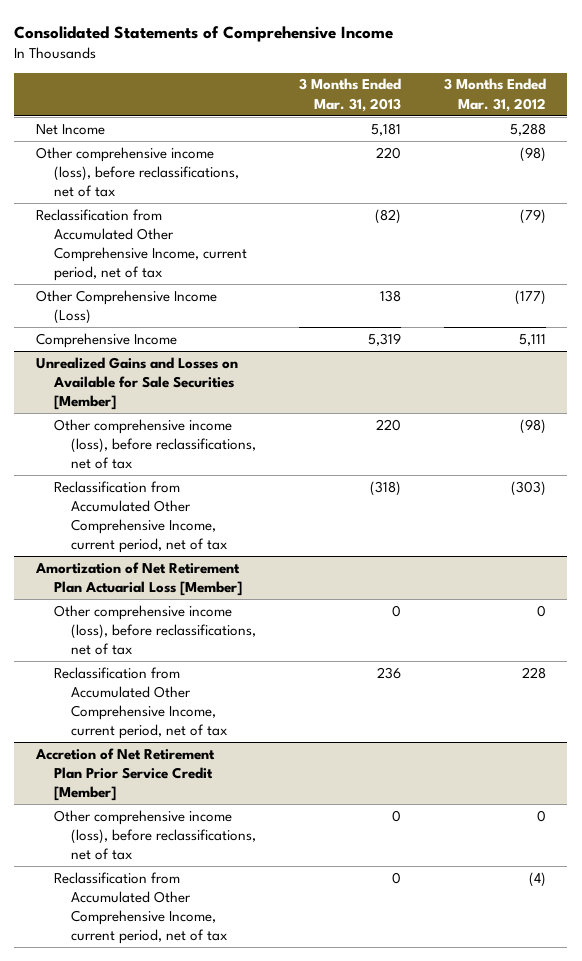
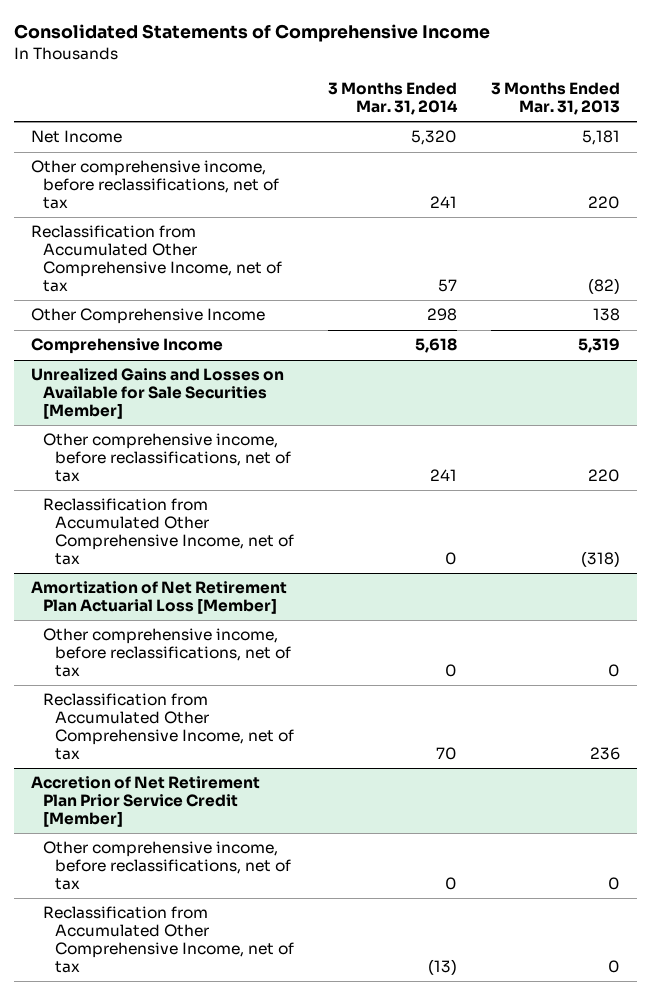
- | 3 Months Ended Mar. 31, 2013 | 3 Months Ended Mar. 31, 2012
+ | 3 Months Ended Mar. 31, 2014 | 3 Months Ended Mar. 31, 2013
- Other comprehensive income (loss), before reclassifications, net of tax | 220 | (98)
- Reclassification from Accumulated Other Comprehensive Income, current period, net of tax | (82) | (79)
- Other Comprehensive Income (Loss) | 138 | (177)
+ Other comprehensive income, before reclassifications, net of tax | 241 | 220
+ Reclassification from Accumulated Other Comprehensive Income, net of tax | 57 | (82)
+ Other Comprehensive Income | 298 | 138
@ Unrealized Gains and Losses on Available for Sale Securities [Member]
- Other comprehensive income (loss), before reclassifications, net of tax | 220 | (98)
- Reclassification from Accumulated Other Comprehensive Income, current period, net of tax | (318) | (303)
+ Other comprehensive income, before reclassifications, net of tax | 241 | 220
+ Reclassification from Accumulated Other Comprehensive Income, net of tax | 0 | (318)
@ Amortization of Net Retirement Plan Actuarial Loss [Member]
- Other comprehensive income (loss), before reclassifications, net of tax | 0 | 0
- Reclassification from Accumulated Other Comprehensive Income, current period, net of tax | 236 | 228
+ Other comprehensive income, before reclassifications, net of tax | 0 | 0
+ Reclassification from Accumulated Other Comprehensive Income, net of tax | 70 | 236
@ Accretion of Net Retirement Plan Prior Service Credit [Member]
- Other comprehensive income (loss), before reclassifications, net of tax | 0 | 0
- Reclassification from Accumulated Other Comprehensive Income, current period, net of tax | 0 | (4)
+ Other comprehensive income, before reclassifications, net of tax | 0 | 0
+ Reclassification from Accumulated Other Comprehensive Income, net of tax | (13) | 0

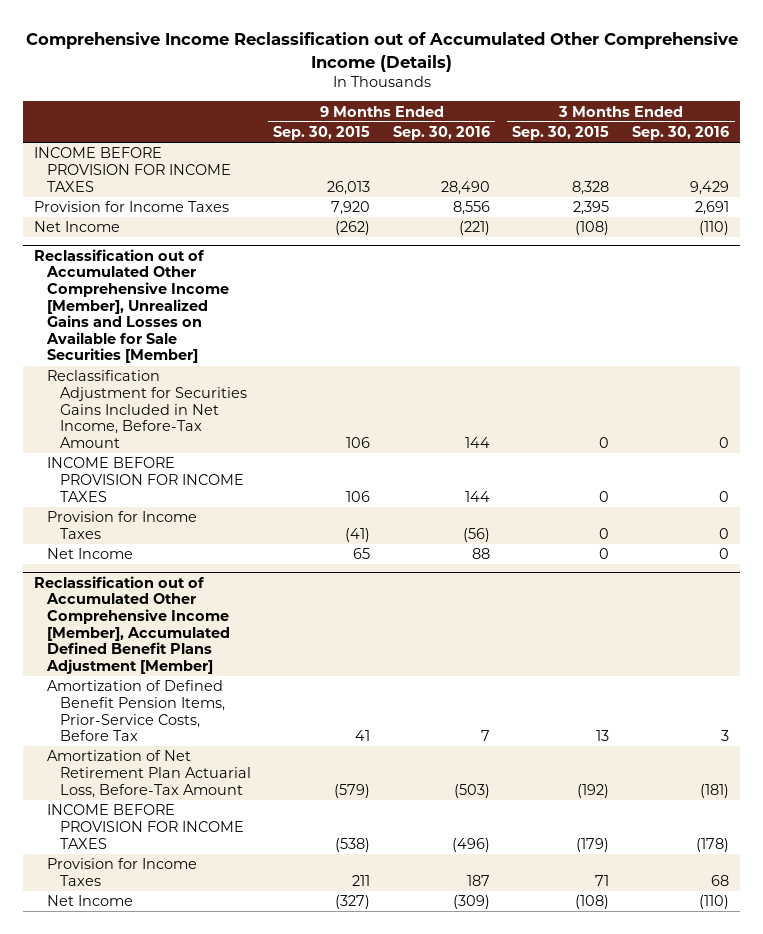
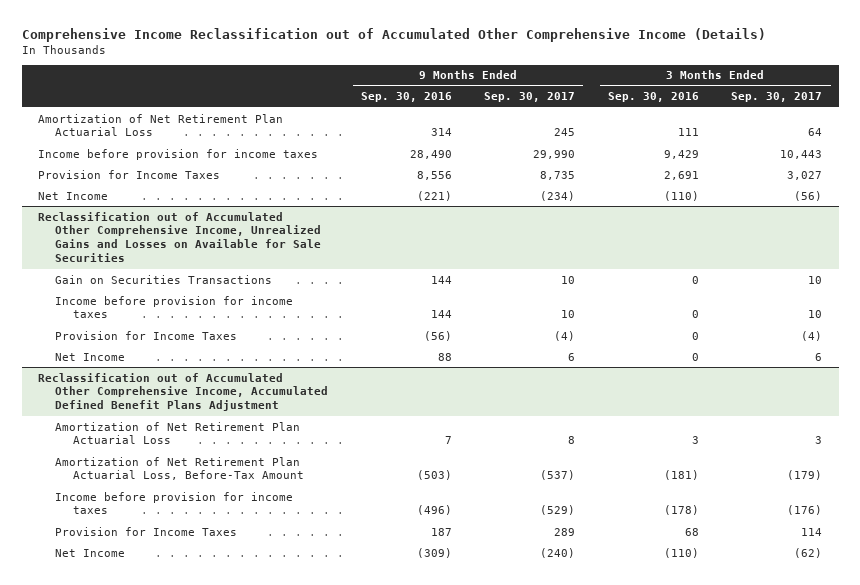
- | 9 Months Ended Sep. 30, 2015 | 9 Months Ended Sep. 30, 2016 | 3 Months Ended Sep. 30, 2015 | 3 Months Ended Sep. 30, 2016
+ | 9 Months Ended Sep. 30, 2016 | 9 Months Ended Sep. 30, 2017 | 3 Months Ended Sep. 30, 2016 | 3 Months Ended Sep. 30, 2017
- INCOME BEFORE PROVISION FOR INCOME TAXES | 26,013 | 28,490 | 8,328 | 9,429
+ Amortization of Net Retirement Plan Actuarial Loss | 314 | 245 | 111 | 64
+ Income before provision for income taxes | 28,490 | 29,990 | 9,429 | 10,443
- Reclassification out of Accumulated Other Comprehensive Income [Member], Unrealized Gains and Losses on Available for Sale Securities [Member]
- Reclassification Adjustment for Securities Gains Included in Net Income, Before-Tax Amount | 106 | 144 | 0 | 0
- INCOME BEFORE PROVISION FOR INCOME TAXES | 106 | 144 | 0 | 0
+ Reclassification out of Accumulated Other Comprehensive Income, Unrealized Gains and Losses on Available for Sale Securities
+ Gain on Securities Transactions | 144 | 10 | 0 | 10
+ Income before provision for income taxes | 144 | 10 | 0 | 10
- Reclassification out of Accumulated Other Comprehensive Income [Member], Accumulated Defined Benefit Plans Adjustment [Member]
- Amortization of Defined Benefit Pension Items, Prior-Service Costs, Before Tax | 41 | 7 | 13 | 3
+ Reclassification out of Accumulated Other Comprehensive Income, Accumulated Defined Benefit Plans Adjustment
+ Amortization of Net Retirement Plan Actuarial Loss | 7 | 8 | 3 | 3
- INCOME BEFORE PROVISION FOR INCOME TAXES | (538) | (496) | (179) | (178)
+ Income before provision for income taxes | (496) | (529) | (178) | (176)

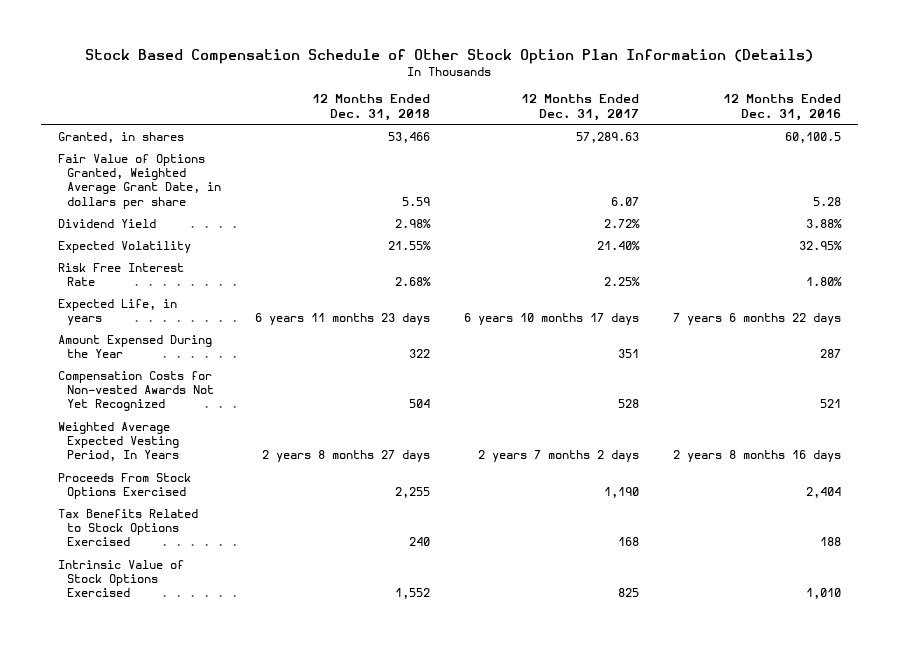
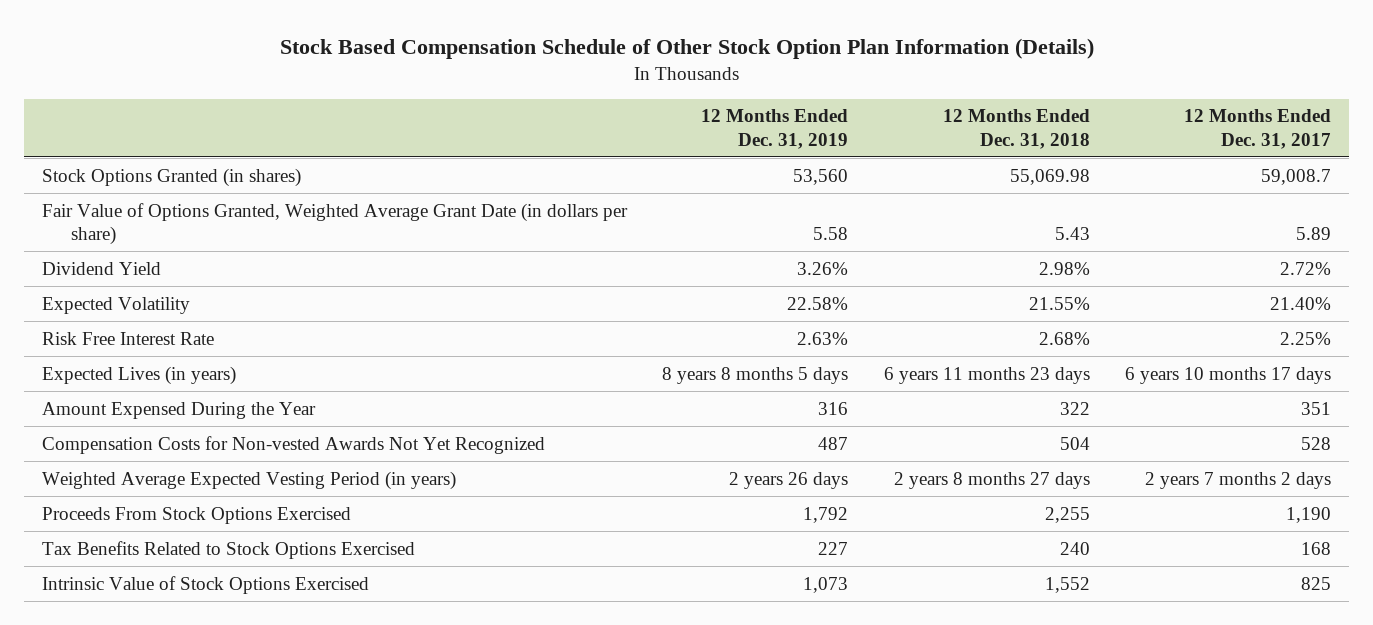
- | 12 Months Ended Dec. 31, 2018 | 12 Months Ended Dec. 31, 2017 | 12 Months Ended Dec. 31, 2016
+ | 12 Months Ended Dec. 31, 2019 | 12 Months Ended Dec. 31, 2018 | 12 Months Ended Dec. 31, 2017
- Granted, in shares | 53,466 | 57,289.63 | 60,100.5
- Fair Value of Options Granted, Weighted Average Grant Date, in dollars per share | 5.59 | 6.07 | 5.28
+ Stock Options Granted (in shares) | 53,560 | 55,069.98 | 59,008.7
+ Fair Value of Options Granted, Weighted Average Grant Date (in dollars per share) | 5.58 | 5.43 | 5.89
- Expected Life, in years | 6 years 11 months 23 days | 6 years 10 months 17 days | 7 years 6 months 22 days
+ Expected Lives (in years) | 8 years 8 months 5 days | 6 years 11 months 23 days | 6 years 10 months 17 days
- Weighted Average Expected Vesting Period, In Years | 2 years 8 months 27 days | 2 years 7 months 2 days | 2 years 8 months 16 days
+ Weighted Average Expected Vesting Period (in years) | 2 years 26 days | 2 years 8 months 27 days | 2 years 7 months 2 days

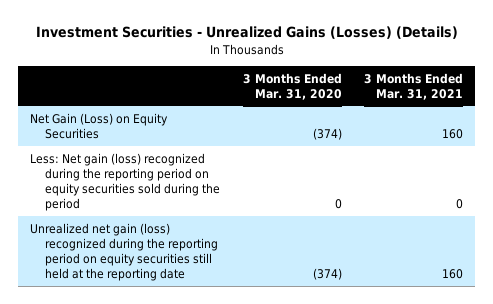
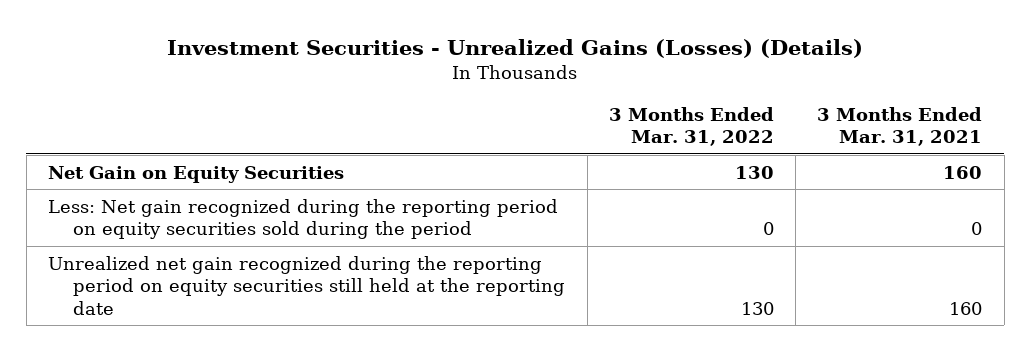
- | 3 Months Ended Mar. 31, 2020 | 3 Months Ended Mar. 31, 2021
+ | 3 Months Ended Mar. 31, 2022 | 3 Months Ended Mar. 31, 2021
- Net Gain (Loss) on Equity Securities | (374) | 160
- Less: Net gain (loss) recognized during the reporting period on equity securities sold during the period | 0 | 0
- Unrealized net gain (loss) recognized during the reporting period on equity securities still held at the reporting date | (374) | 160
+ Net Gain on Equity Securities | 130 | 160
+ Less: Net gain recognized during the reporting period on equity securities sold during the period | 0 | 0
+ Unrealized net gain recognized during the reporting period on equity securities still held at the reporting date | 130 | 160

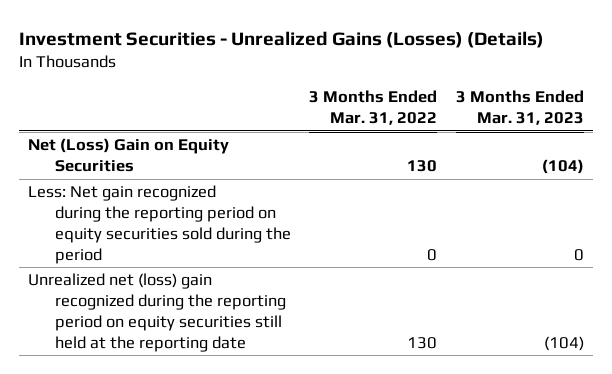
- | 3 Months Ended Mar. 31, 2022 | 3 Months Ended Mar. 31, 2021
+ | 3 Months Ended Mar. 31, 2022 | 3 Months Ended Mar. 31, 2023
- Net Gain on Equity Securities | 130 | 160
+ Net (Loss) Gain on Equity Securities | 130 | (104)
- Unrealized net gain recognized during the reporting period on equity securities still held at the reporting date | 130 | 160
+ Unrealized net (loss) gain recognized during the reporting period on equity securities still held at the reporting date | 130 | (104)

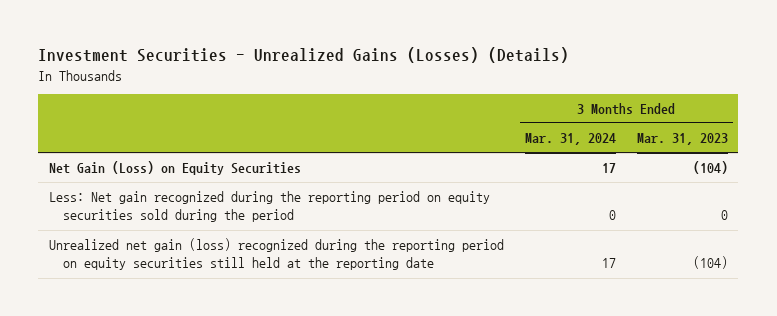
- | 3 Months Ended Mar. 31, 2022 | 3 Months Ended Mar. 31, 2023
+ | 3 Months Ended Mar. 31, 2024 | 3 Months Ended Mar. 31, 2023
- Net (Loss) Gain on Equity Securities | 130 | (104)
+ Net Gain (Loss) on Equity Securities | 17 | (104)
- Unrealized net (loss) gain recognized during the reporting period on equity securities still held at the reporting date | 130 | (104)
+ Unrealized net gain (loss) recognized during the reporting period on equity securities still held at the reporting date | 17 | (104)

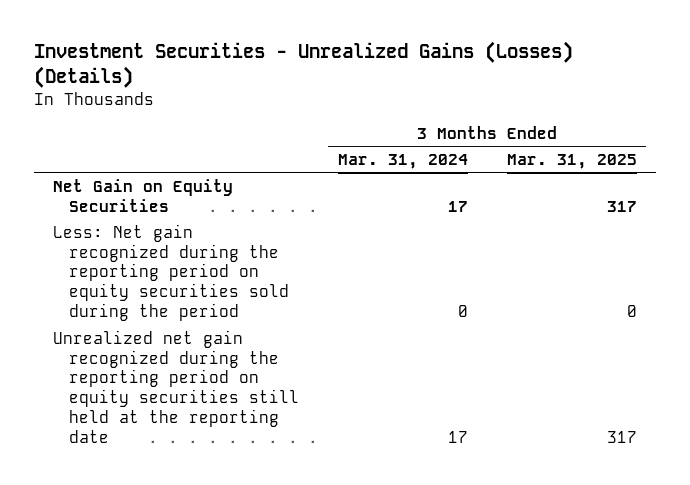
- | 3 Months Ended Mar. 31, 2024 | 3 Months Ended Mar. 31, 2023
+ | 3 Months Ended Mar. 31, 2024 | 3 Months Ended Mar. 31, 2025
- Net Gain (Loss) on Equity Securities | 17 | (104)
+ Net Gain on Equity Securities | 17 | 317
- Unrealized net gain (loss) recognized during the reporting period on equity securities still held at the reporting date | 17 | (104)
+ Unrealized net gain recognized during the reporting period on equity securities still held at the reporting date | 17 | 317

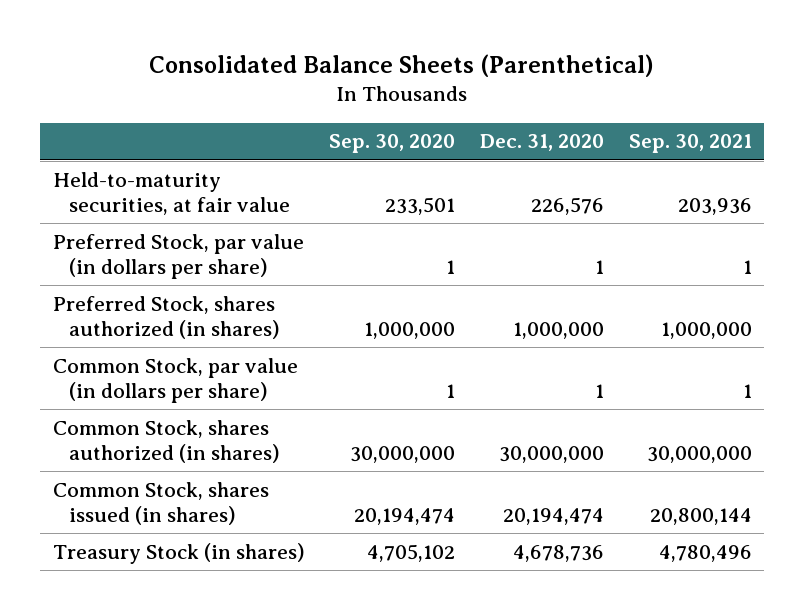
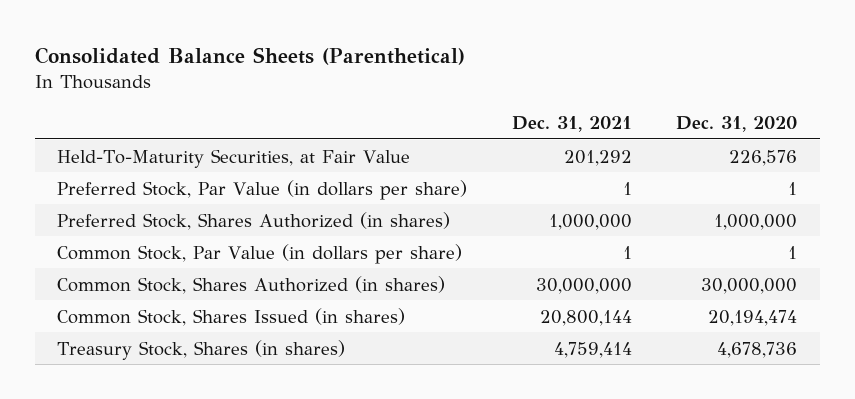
- | Sep. 30, 2020 | Dec. 31, 2020 | Sep. 30, 2021
+ | Dec. 31, 2021 | Dec. 31, 2020
- Held-to-maturity securities, at fair value | 233,501 | 226,576 | 203,936
- Preferred Stock, par value (in dollars per share) | 1 | 1 | 1
- Preferred Stock, shares authorized (in shares) | 1,000,000 | 1,000,000 | 1,000,000
- Common Stock, par value (in dollars per share) | 1 | 1 | 1
- Common Stock, shares authorized (in shares) | 30,000,000 | 30,000,000 | 30,000,000
- Common Stock, shares issued (in shares) | 20,194,474 | 20,194,474 | 20,800,144
- Treasury Stock (in shares) | 4,705,102 | 4,678,736 | 4,780,496
+ Held-To-Maturity Securities, at Fair Value | 201,292 | 226,576
+ Preferred Stock, Par Value (in dollars per share) | 1 | 1
+ Preferred Stock, Shares Authorized (in shares) | 1,000,000 | 1,000,000
+ Common Stock, Par Value (in dollars per share) | 1 | 1
+ Common Stock, Shares Authorized (in shares) | 30,000,000 | 30,000,000
+ Common Stock, Shares Issued (in shares) | 20,800,144 | 20,194,474
+ Treasury Stock, Shares (in shares) | 4,759,414 | 4,678,736

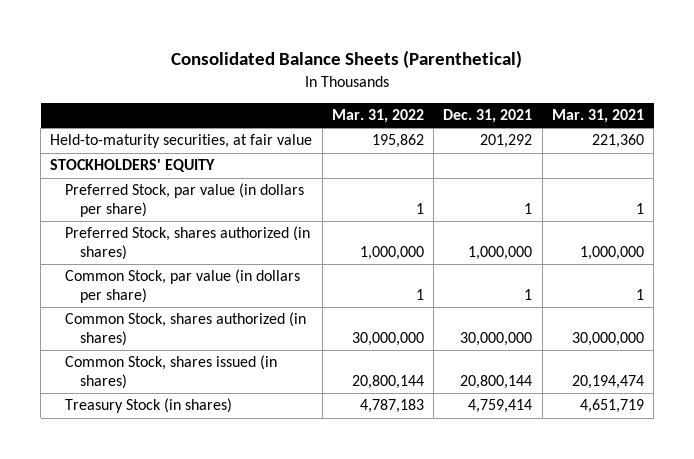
- | Dec. 31, 2021 | Dec. 31, 2020
+ | Mar. 31, 2022 | Dec. 31, 2021 | Mar. 31, 2021
- Held-To-Maturity Securities, at Fair Value | 201,292 | 226,576
- Preferred Stock, Par Value (in dollars per share) | 1 | 1
- Preferred Stock, Shares Authorized (in shares) | 1,000,000 | 1,000,000
- Common Stock, Par Value (in dollars per share) | 1 | 1
- Common Stock, Shares Authorized (in shares) | 30,000,000 | 30,000,000
- Common Stock, Shares Issued (in shares) | 20,800,144 | 20,194,474
- Treasury Stock, Shares (in shares) | 4,759,414 | 4,678,736
+ Held-to-maturity securities, at fair value | 195,862 | 201,292 | 221,360
+ STOCKHOLDERS' EQUITY
+ Preferred Stock, par value (in dollars per share) | 1 | 1 | 1
+ Preferred Stock, shares authorized (in shares) | 1,000,000 | 1,000,000 | 1,000,000
+ Common Stock, par value (in dollars per share) | 1 | 1 | 1
+ Common Stock, shares authorized (in shares) | 30,000,000 | 30,000,000 | 30,000,000
+ Common Stock, shares issued (in shares) | 20,800,144 | 20,800,144 | 20,194,474
+ Treasury Stock (in shares) | 4,787,183 | 4,759,414 | 4,651,719

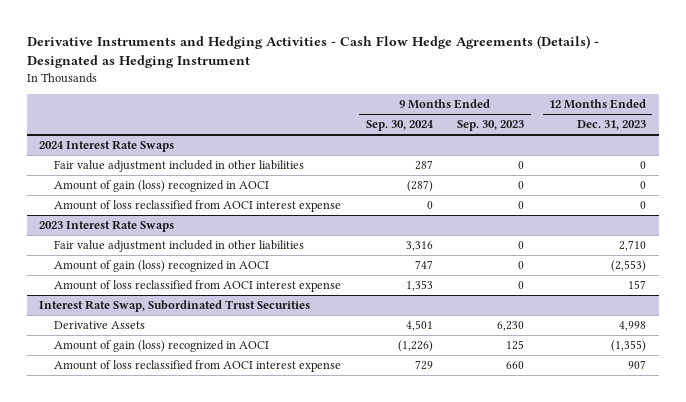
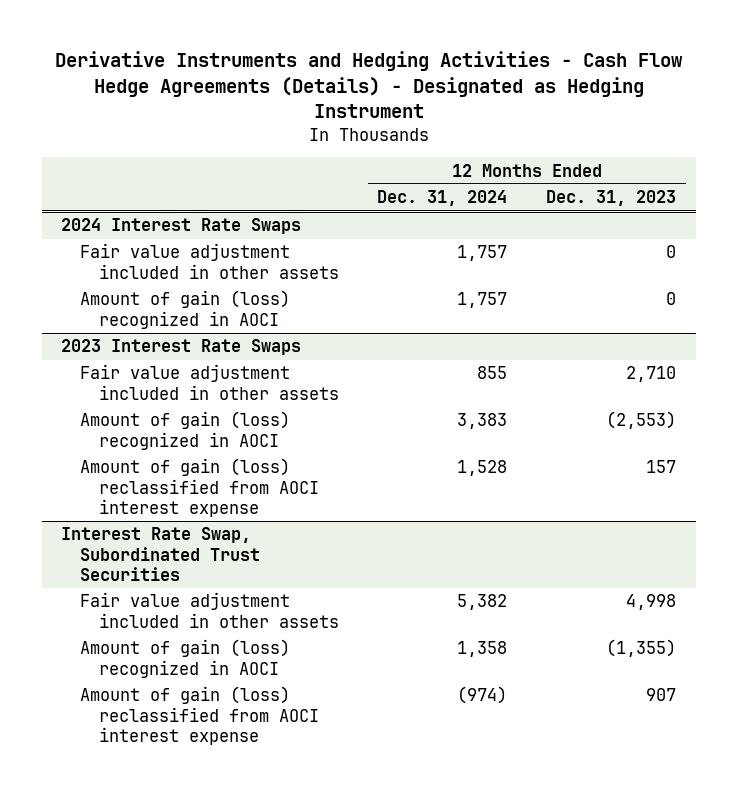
- | 9 Months Ended Sep. 30, 2024 | 9 Months Ended Sep. 30, 2023 | 12 Months Ended Dec. 31, 2023
+ | 12 Months Ended Dec. 31, 2024 | 12 Months Ended Dec. 31, 2023
@ 2024 Interest Rate Swaps
- Fair value adjustment included in other liabilities | 287 | 0 | 0
+ Fair value adjustment included in other assets | 1,757 | 0
- Amount of loss reclassified from AOCI interest expense | 0 | 0 | 0
@ 2023 Interest Rate Swaps
- Fair value adjustment included in other liabilities | 3,316 | 0 | 2,710
+ Fair value adjustment included in other assets | 855 | 2,710
- Amount of loss reclassified from AOCI interest expense | 1,353 | 0 | 157
+ Amount of gain (loss) reclassified from AOCI interest expense | 1,528 | 157
@ Interest Rate Swap, Subordinated Trust Securities
- Derivative Assets | 4,501 | 6,230 | 4,998
+ Fair value adjustment included in other assets | 5,382 | 4,998
- Amount of loss reclassified from AOCI interest expense | 729 | 660 | 907
+ Amount of gain (loss) reclassified from AOCI interest expense | (974) | 907

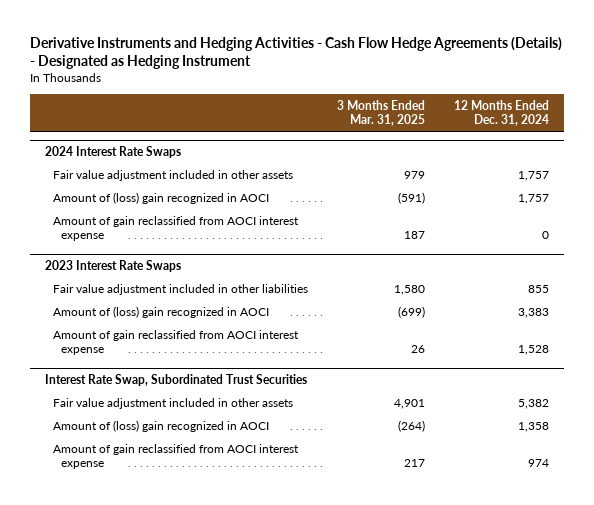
- | 12 Months Ended Dec. 31, 2024 | 12 Months Ended Dec. 31, 2023
+ | 3 Months Ended Mar. 31, 2025 | 12 Months Ended Dec. 31, 2024
@ 2024 Interest Rate Swaps
- Amount of gain (loss) recognized in AOCI | 1,757 | 0
+ Amount of (loss) gain recognized in AOCI | (591) | 1,757
+ Amount of gain reclassified from AOCI interest expense | 187 | 0
@ 2023 Interest Rate Swaps
- Fair value adjustment included in other assets | 855 | 2,710
- Amount of gain (loss) recognized in AOCI | 3,383 | (2,553)
- Amount of gain (loss) reclassified from AOCI interest expense | 1,528 | 157
+ Fair value adjustment included in other liabilities | 1,580 | 855
+ Amount of (loss) gain recognized in AOCI | (699) | 3,383
+ Amount of gain reclassified from AOCI interest expense | 26 | 1,528
@ Interest Rate Swap, Subordinated Trust Securities
- Amount of gain (loss) recognized in AOCI | 1,358 | (1,355)
- Amount of gain (loss) reclassified from AOCI interest expense | (974) | 907
+ Amount of (loss) gain recognized in AOCI | (264) | 1,358
+ Amount of gain reclassified from AOCI interest expense | 217 | 974

